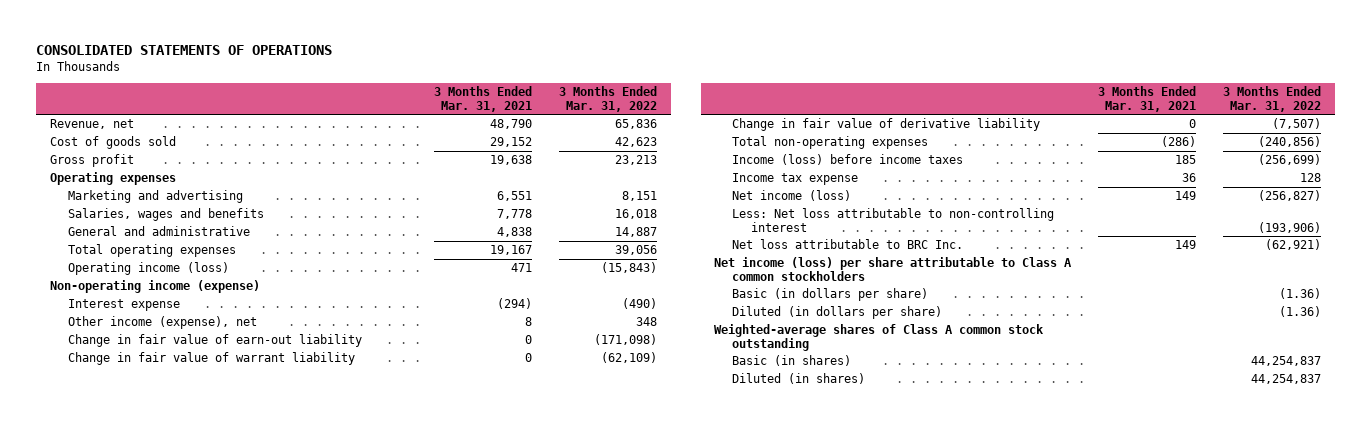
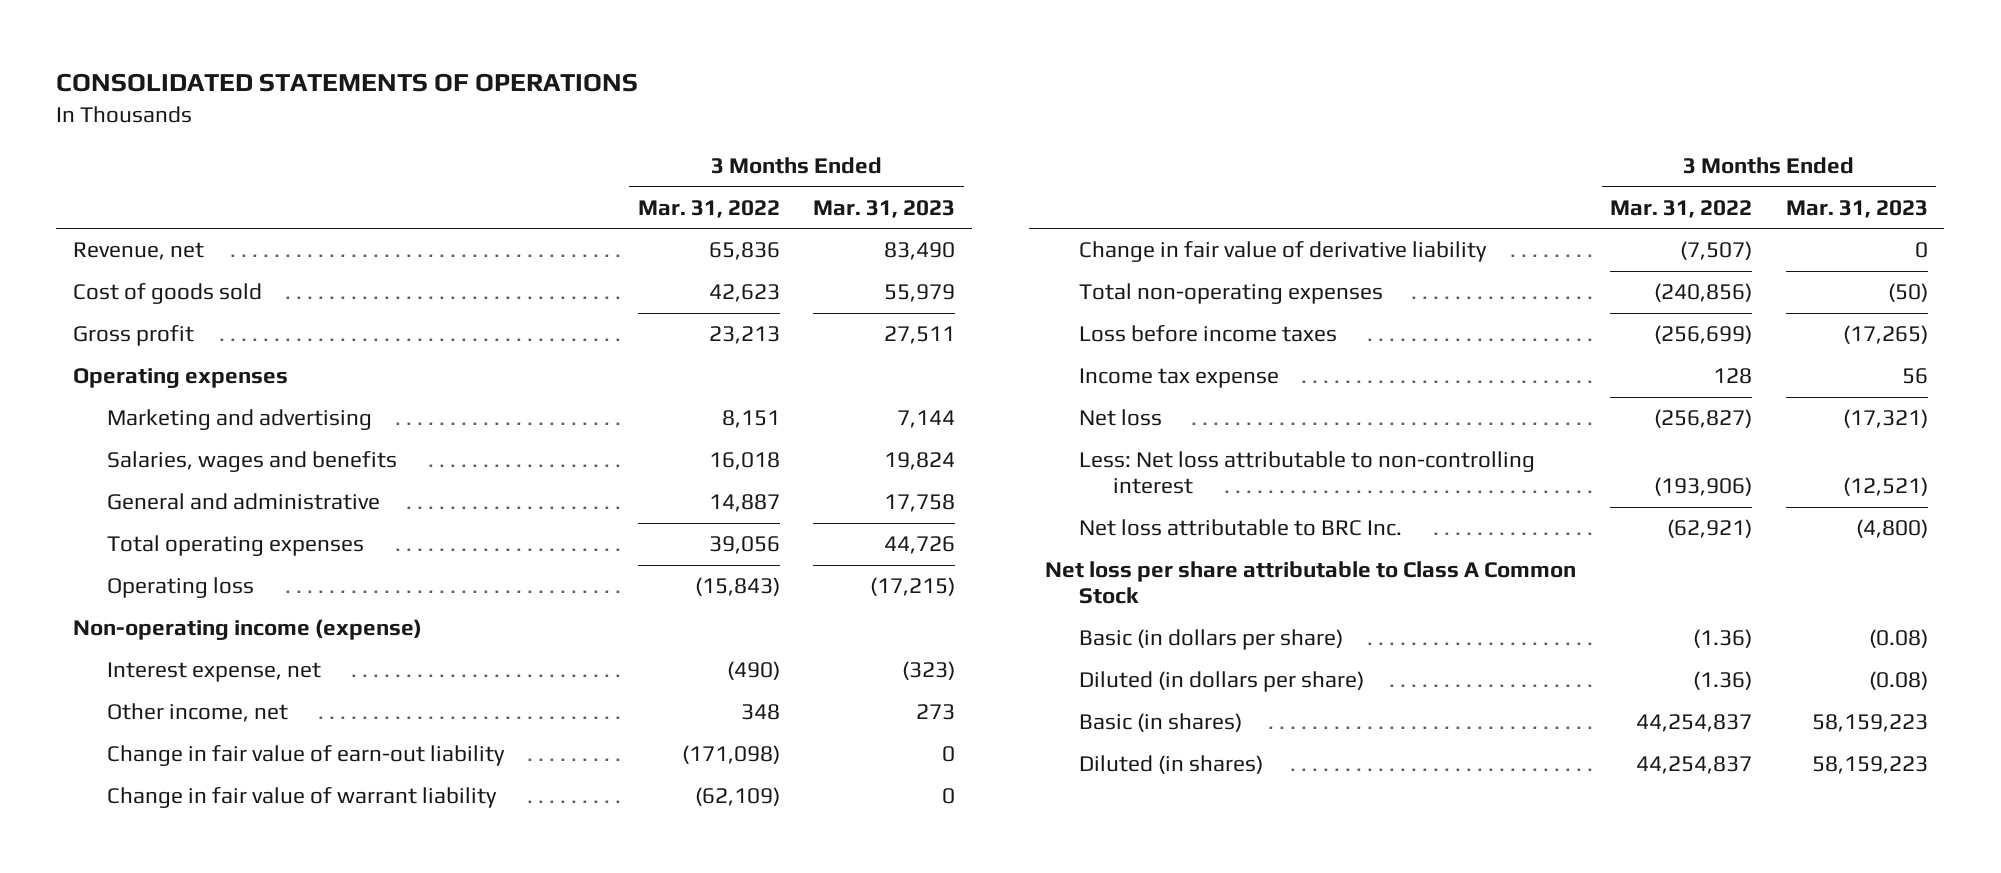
- | 3 Months Ended Mar. 31, 2021 | 3 Months Ended Mar. 31, 2022
+ | 3 Months Ended Mar. 31, 2022 | 3 Months Ended Mar. 31, 2023
- Operating income (loss) | 471 | (15,843)
+ Operating loss | (15,843) | (17,215)
- Interest expense | (294) | (490)
- Other income (expense), net | 8 | 348
+ Interest expense, net | (490) | (323)
+ Other income, net | 348 | 273
- Income (loss) before income taxes | 185 | (256,699)
+ Loss before income taxes | (256,699) | (17,265)
- Net income (loss) | 149 | (256,827)
+ Net loss | (256,827) | (17,321)
- Net income (loss) per share attributable to Class A common stockholders
+ Net loss per share attributable to Class A Common Stock
- Weighted-average shares of Class A common stock outstanding

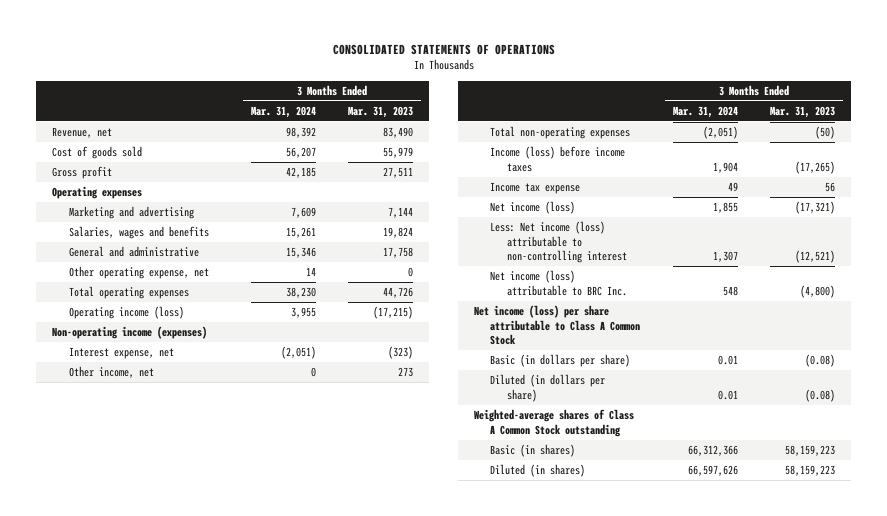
- | 3 Months Ended Mar. 31, 2022 | 3 Months Ended Mar. 31, 2023
+ | 3 Months Ended Mar. 31, 2024 | 3 Months Ended Mar. 31, 2023
+ Other operating expense, net | 14 | 0
- Operating loss | (15,843) | (17,215)
- Non-operating income (expense)
+ Operating income (loss) | 3,955 | (17,215)
+ Non-operating income (expenses)
- Change in fair value of earn-out liability | (171,098) | 0
- Change in fair value of warrant liability | (62,109) | 0
- Change in fair value of derivative liability | (7,507) | 0
- Loss before income taxes | (256,699) | (17,265)
+ Income (loss) before income taxes | 1,904 | (17,265)
- Net loss | (256,827) | (17,321)
- Less: Net loss attributable to non-controlling interest | (193,906) | (12,521)
- Net loss attributable to BRC Inc. | (62,921) | (4,800)
- Net loss per share attributable to Class A Common Stock
+ Net income (loss) | 1,855 | (17,321)
+ Less: Net income (loss) attributable to non-controlling interest | 1,307 | (12,521)
+ Net income (loss) attributable to BRC Inc. | 548 | (4,800)
+ Net income (loss) per share attributable to Class A Common Stock
+ Weighted-average shares of Class A Common Stock outstanding

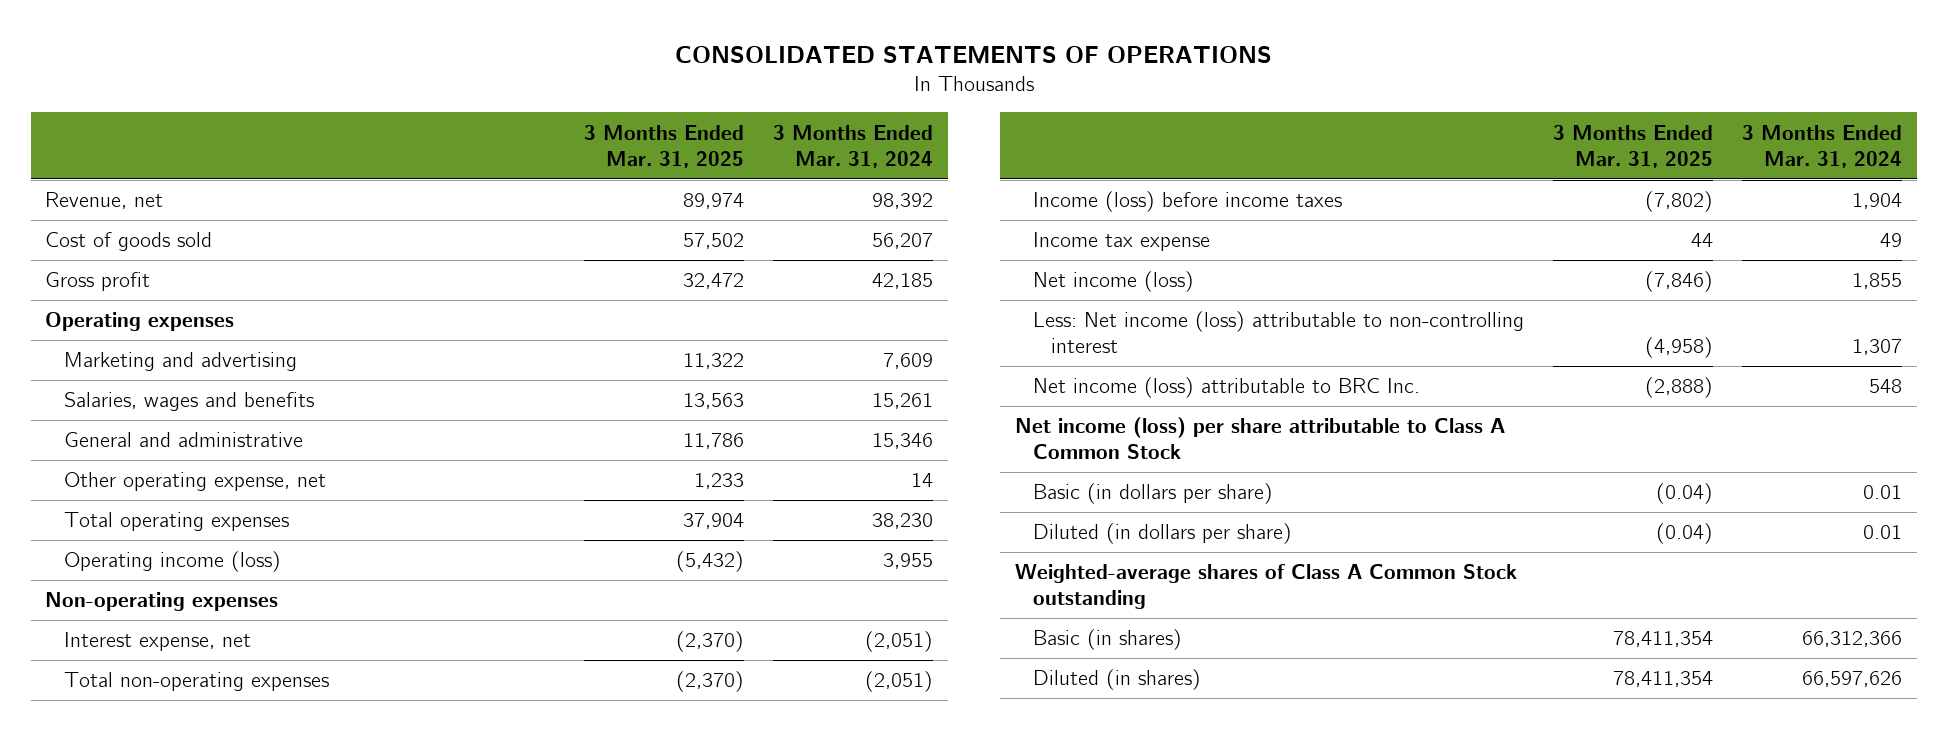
- | 3 Months Ended Mar. 31, 2024 | 3 Months Ended Mar. 31, 2023
+ | 3 Months Ended Mar. 31, 2025 | 3 Months Ended Mar. 31, 2024
- Non-operating income (expenses)
+ Non-operating expenses
- Other income, net | 0 | 273

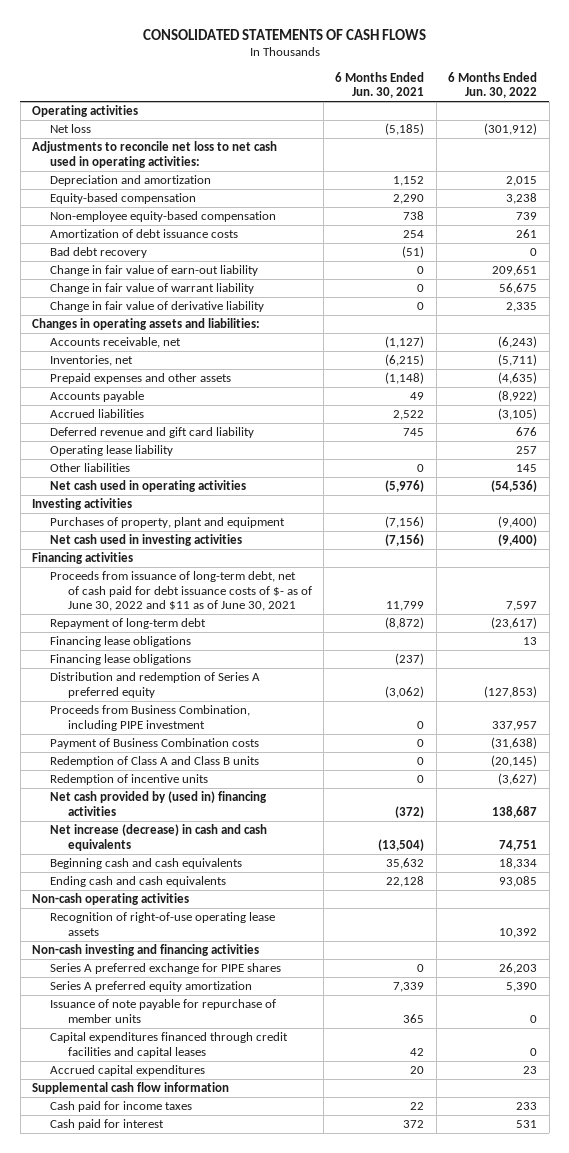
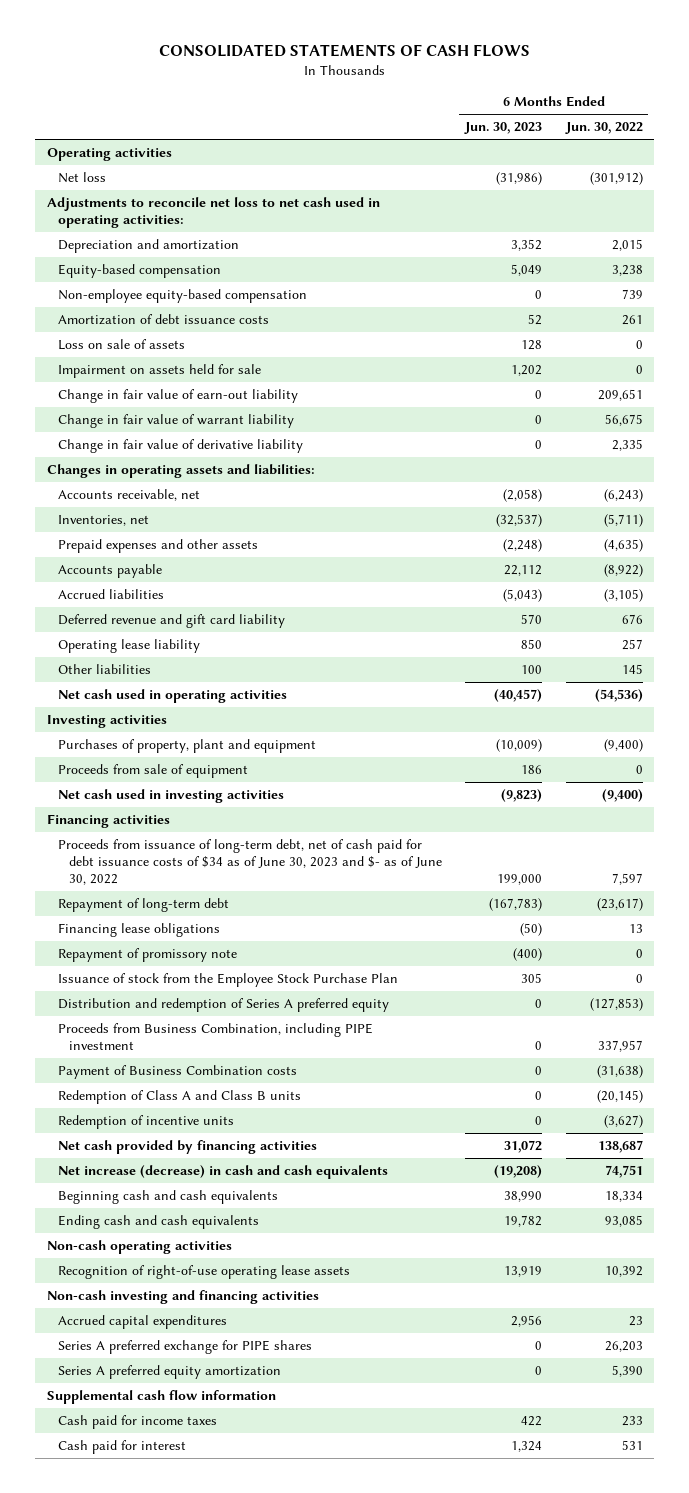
- | 6 Months Ended Jun. 30, 2021 | 6 Months Ended Jun. 30, 2022
+ | 6 Months Ended Jun. 30, 2023 | 6 Months Ended Jun. 30, 2022
- Bad debt recovery | (51) | 0
+ Loss on sale of assets | 128 | 0
+ Impairment on assets held for sale | 1,202 | 0
+ Proceeds from sale of equipment | 186 | 0
- Proceeds from issuance of long-term debt, net of cash paid for debt issuance costs of $- as of June 30, 2022 and $11 as of June 30, 2021 | 11,799 | 7,597
+ Proceeds from issuance of long-term debt, net of cash paid for debt issuance costs of $34 as of June 30, 2023 and $- as of June 30, 2022 | 199,000 | 7,597
- Financing lease obligations | (237) |
+ Repayment of promissory note | (400) | 0
+ Issuance of stock from the Employee Stock Purchase Plan | 305 | 0
- Net cash provided by (used in) financing activities | (372) | 138,687
+ Net cash provided by financing activities | 31,072 | 138,687
moved up: Accrued capital expenditures | 2,956 | 23
- Issuance of note payable for repurchase of member units | 365 | 0
- Capital expenditures financed through credit facilities and capital leases | 42 | 0

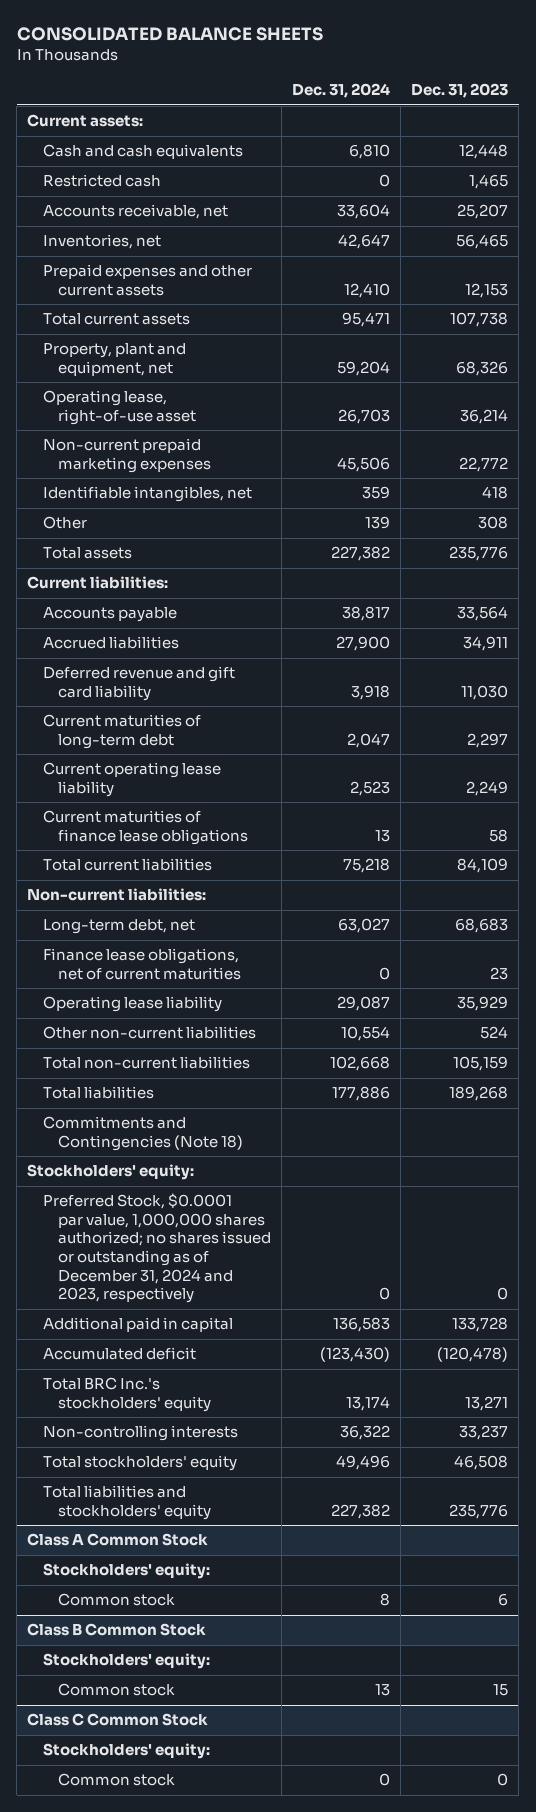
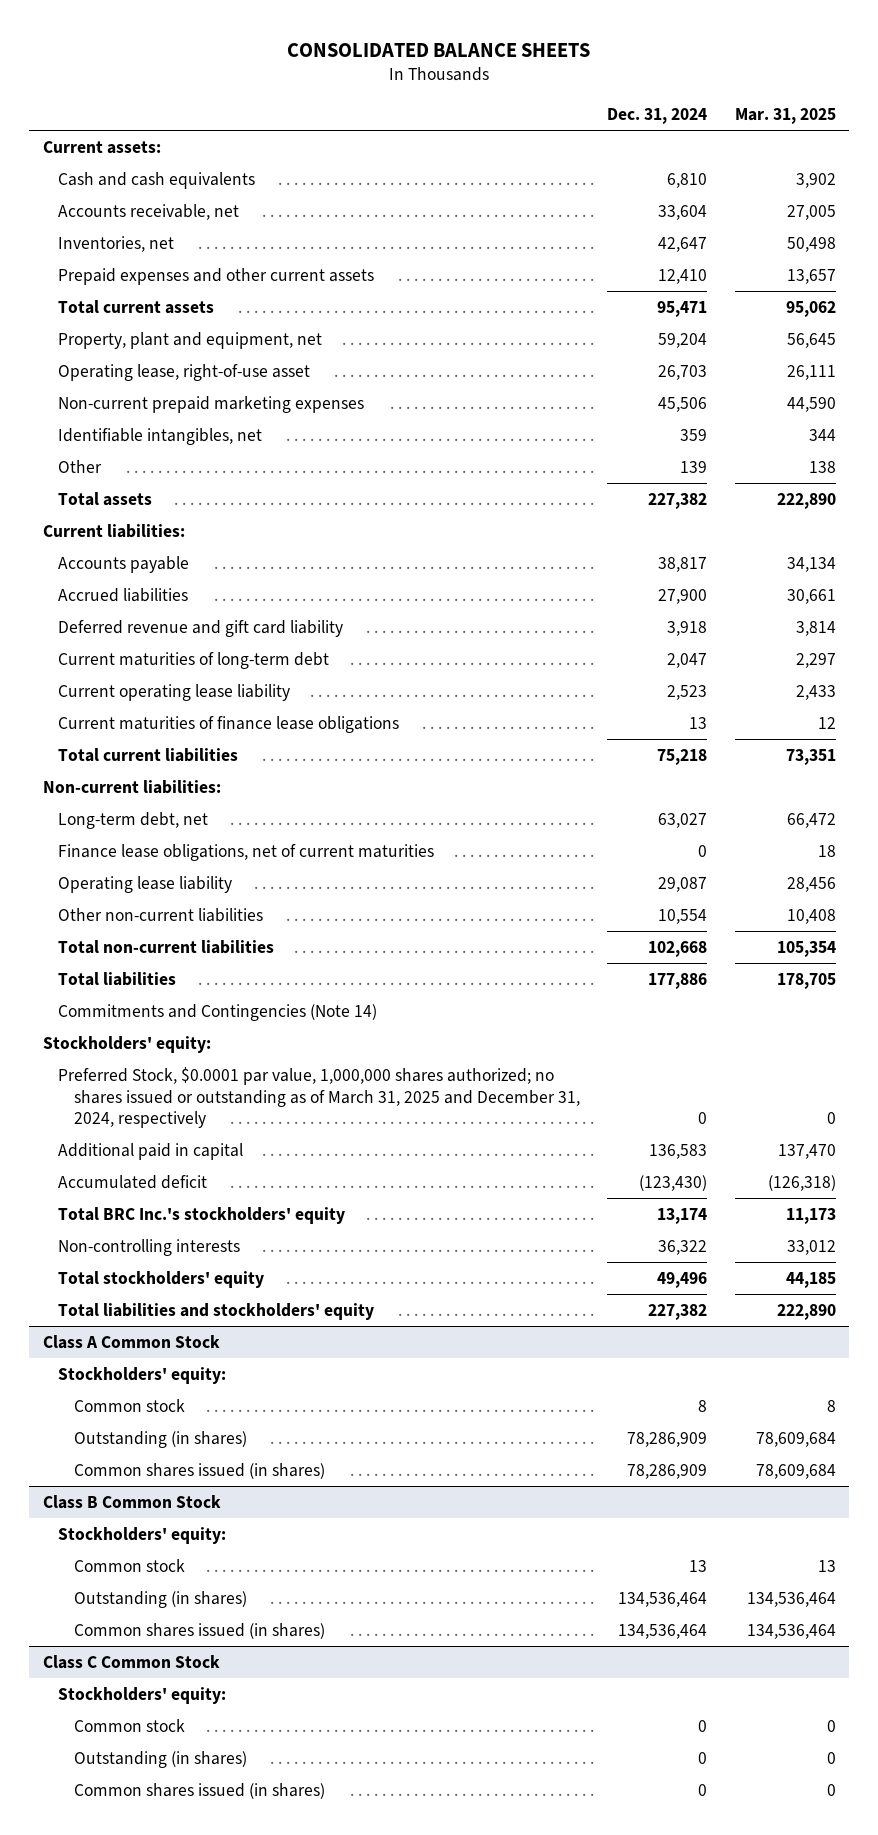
- | Dec. 31, 2024 | Dec. 31, 2023
+ | Dec. 31, 2024 | Mar. 31, 2025
- Restricted cash | 0 | 1,465
- Commitments and Contingencies (Note 18)
+ Commitments and Contingencies (Note 14)
- Preferred Stock, $0.0001 par value, 1,000,000 shares authorized; no shares issued or outstanding as of December 31, 2024 and 2023, respectively | 0 | 0
+ Preferred Stock, $0.0001 par value, 1,000,000 shares authorized; no shares issued or outstanding as of March 31, 2025 and December 31, 2024, respectively | 0 | 0
@ Class A Common Stock
+ Outstanding (in shares) | 78,286,909 | 78,609,684
+ Common shares issued (in shares) | 78,286,909 | 78,609,684
@ Class B Common Stock
+ Outstanding (in shares) | 134,536,464 | 134,536,464
+ Common shares issued (in shares) | 134,536,464 | 134,536,464
@ Class C Common Stock
+ Outstanding (in shares) | 0 | 0
+ Common shares issued (in shares) | 0 | 0

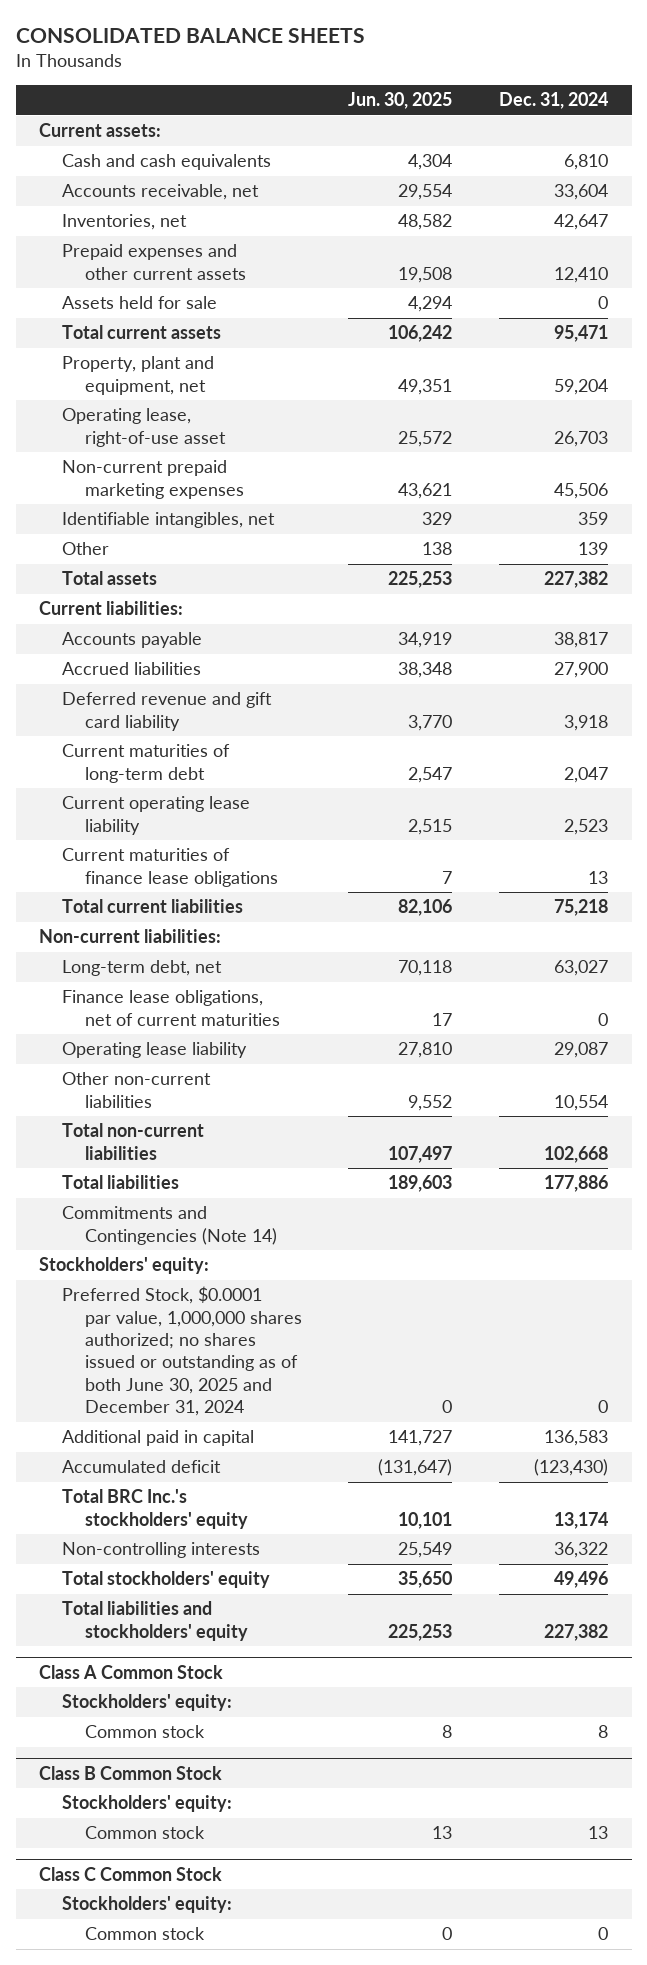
- | Dec. 31, 2024 | Mar. 31, 2025
+ | Jun. 30, 2025 | Dec. 31, 2024
+ Assets held for sale | 4,294 | 0
- Preferred Stock, $0.0001 par value, 1,000,000 shares authorized; no shares issued or outstanding as of March 31, 2025 and December 31, 2024, respectively | 0 | 0
+ Preferred Stock, $0.0001 par value, 1,000,000 shares authorized; no shares issued or outstanding as of both June 30, 2025 and December 31, 2024 | 0 | 0
@ Class A Common Stock
- Outstanding (in shares) | 78,286,909 | 78,609,684
- Common shares issued (in shares) | 78,286,909 | 78,609,684
@ Class B Common Stock
- Outstanding (in shares) | 134,536,464 | 134,536,464
- Common shares issued (in shares) | 134,536,464 | 134,536,464
@ Class C Common Stock
- Outstanding (in shares) | 0 | 0
- Common shares issued (in shares) | 0 | 0

